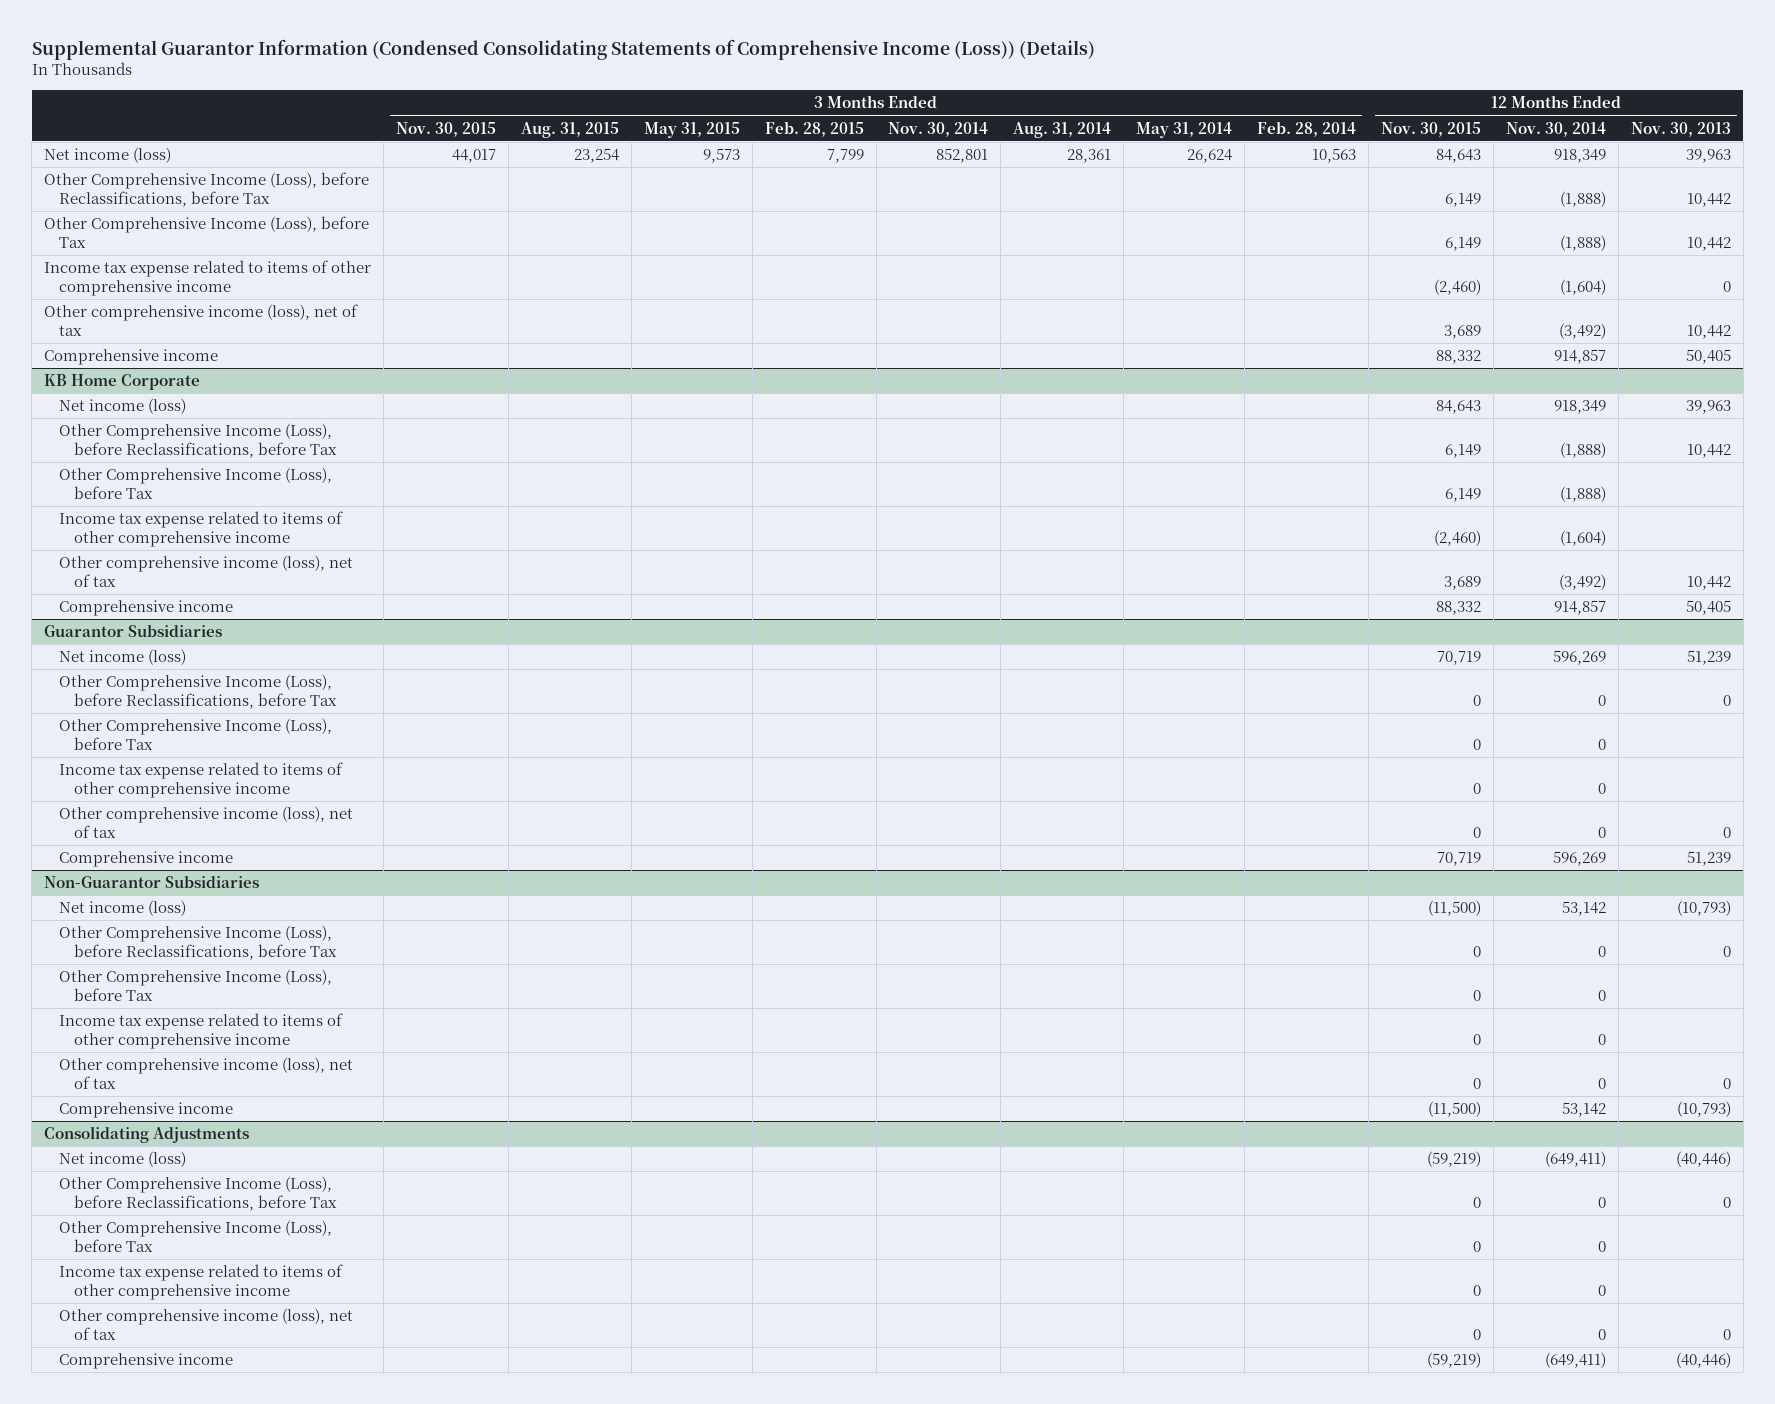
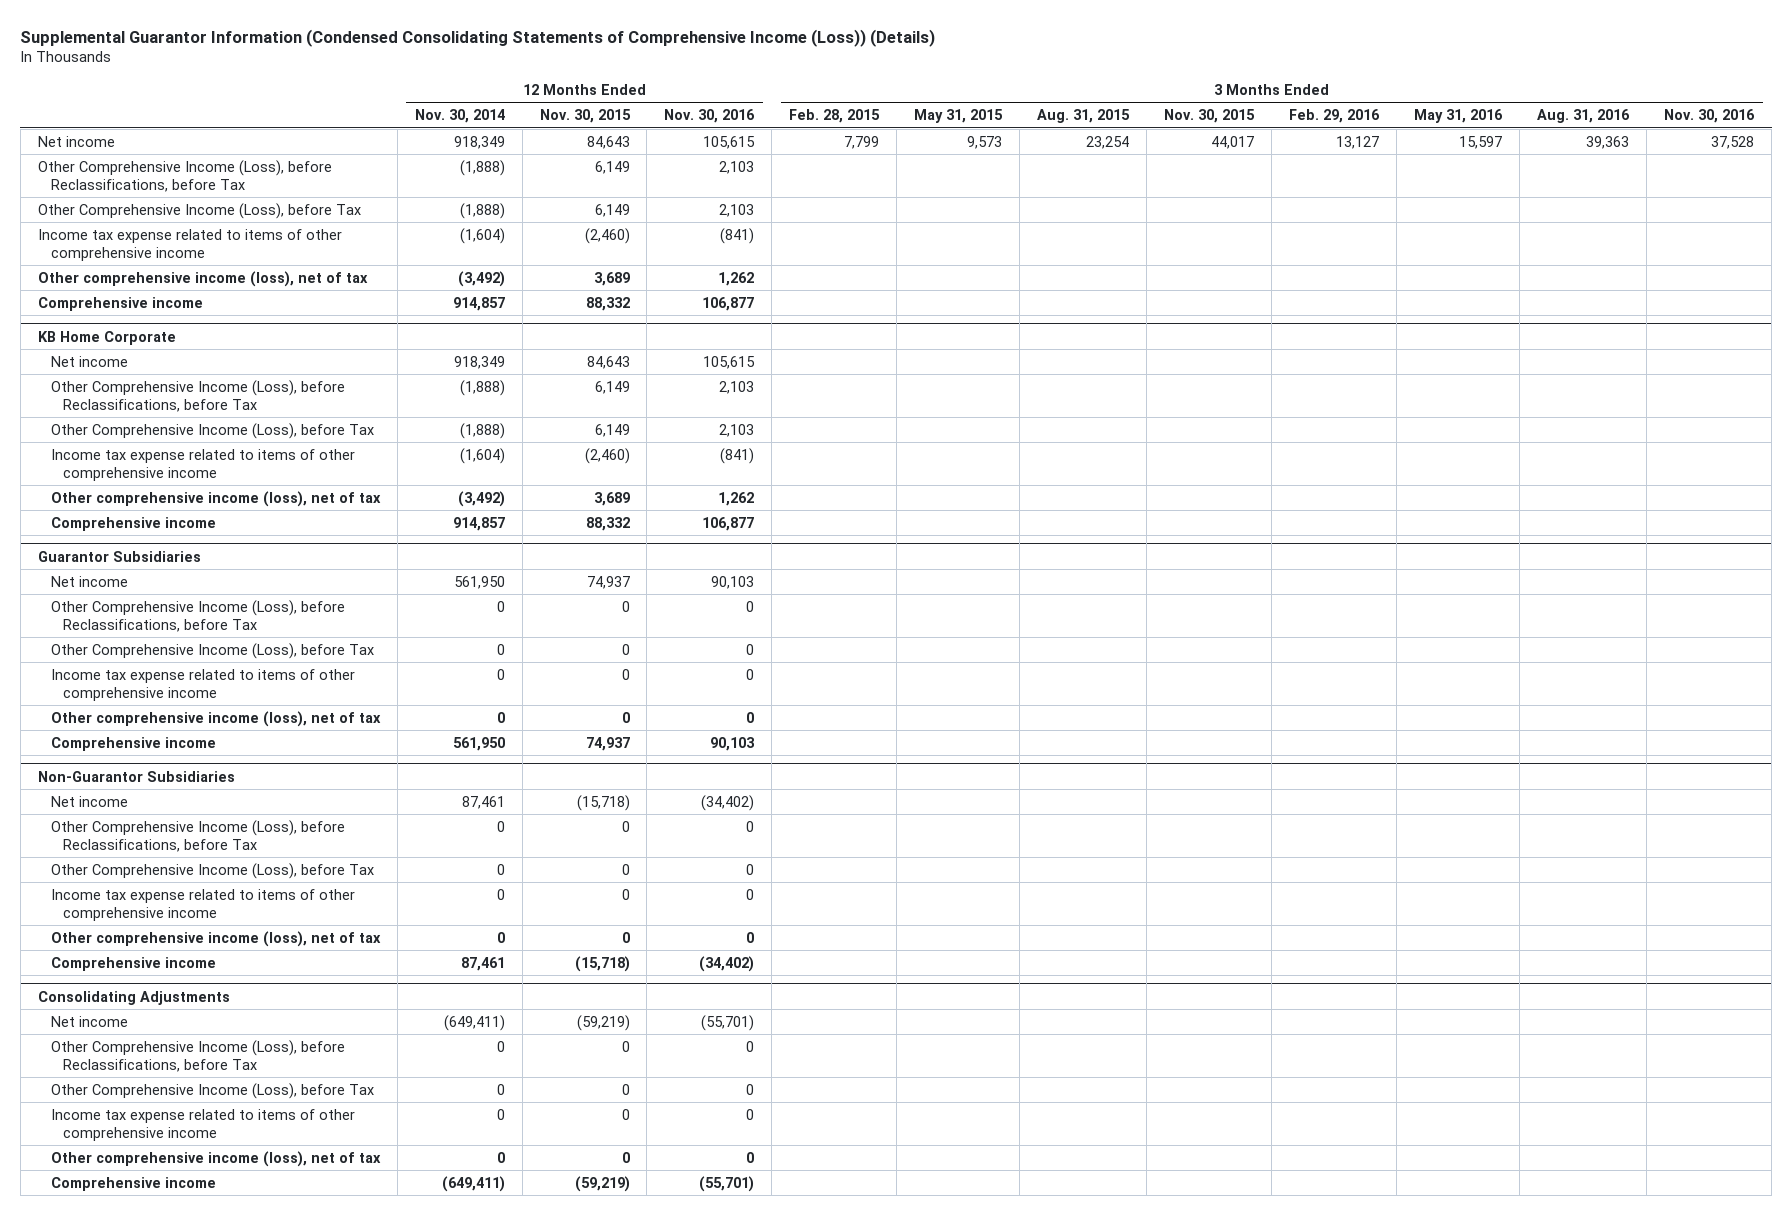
- | 3 Months Ended Nov. 30, 2015 | 3 Months Ended Aug. 31, 2015 | 3 Months Ended May 31, 2015 | 3 Months Ended Feb. 28, 2015 | 3 Months Ended Nov. 30, 2014 | 3 Months Ended Aug. 31, 2014 | 3 Months Ended May 31, 2014 | 3 Months Ended Feb. 28, 2014 | 12 Months Ended Nov. 30, 2015 | 12 Months Ended Nov. 30, 2014 | 12 Months Ended Nov. 30, 2013
+ | 12 Months Ended Nov. 30, 2014 | 12 Months Ended Nov. 30, 2015 | 12 Months Ended Nov. 30, 2016 | 3 Months Ended Feb. 28, 2015 | 3 Months Ended May 31, 2015 | 3 Months Ended Aug. 31, 2015 | 3 Months Ended Nov. 30, 2015 | 3 Months Ended Feb. 29, 2016 | 3 Months Ended May 31, 2016 | 3 Months Ended Aug. 31, 2016 | 3 Months Ended Nov. 30, 2016
- Net income (loss) | 44,017 | 23,254 | 9,573 | 7,799 | 852,801 | 28,361 | 26,624 | 10,563 | 84,643 | 918,349 | 39,963
+ Net income | 918,349 | 84,643 | 105,615 | 7,799 | 9,573 | 23,254 | 44,017 | 13,127 | 15,597 | 39,363 | 37,528
@ KB Home Corporate
- Net income (loss) | | | | | | | | | 84,643 | 918,349 | 39,963
+ Net income | 918,349 | 84,643 | 105,615 | | | | | | | |
@ Guarantor Subsidiaries
- Net income (loss) | | | | | | | | | 70,719 | 596,269 | 51,239
+ Net income | 561,950 | 74,937 | 90,103 | | | | | | | |
- Comprehensive income | | | | | | | | | 70,719 | 596,269 | 51,239
+ Comprehensive income | 561,950 | 74,937 | 90,103 | | | | | | | |
@ Non-Guarantor Subsidiaries
- Net income (loss) | | | | | | | | | (11,500) | 53,142 | (10,793)
+ Net income | 87,461 | (15,718) | (34,402) | | | | | | | |
- Comprehensive income | | | | | | | | | (11,500) | 53,142 | (10,793)
+ Comprehensive income | 87,461 | (15,718) | (34,402) | | | | | | | |
@ Consolidating Adjustments
- Net income (loss) | | | | | | | | | (59,219) | (649,411) | (40,446)
+ Net income | (649,411) | (59,219) | (55,701) | | | | | | | |

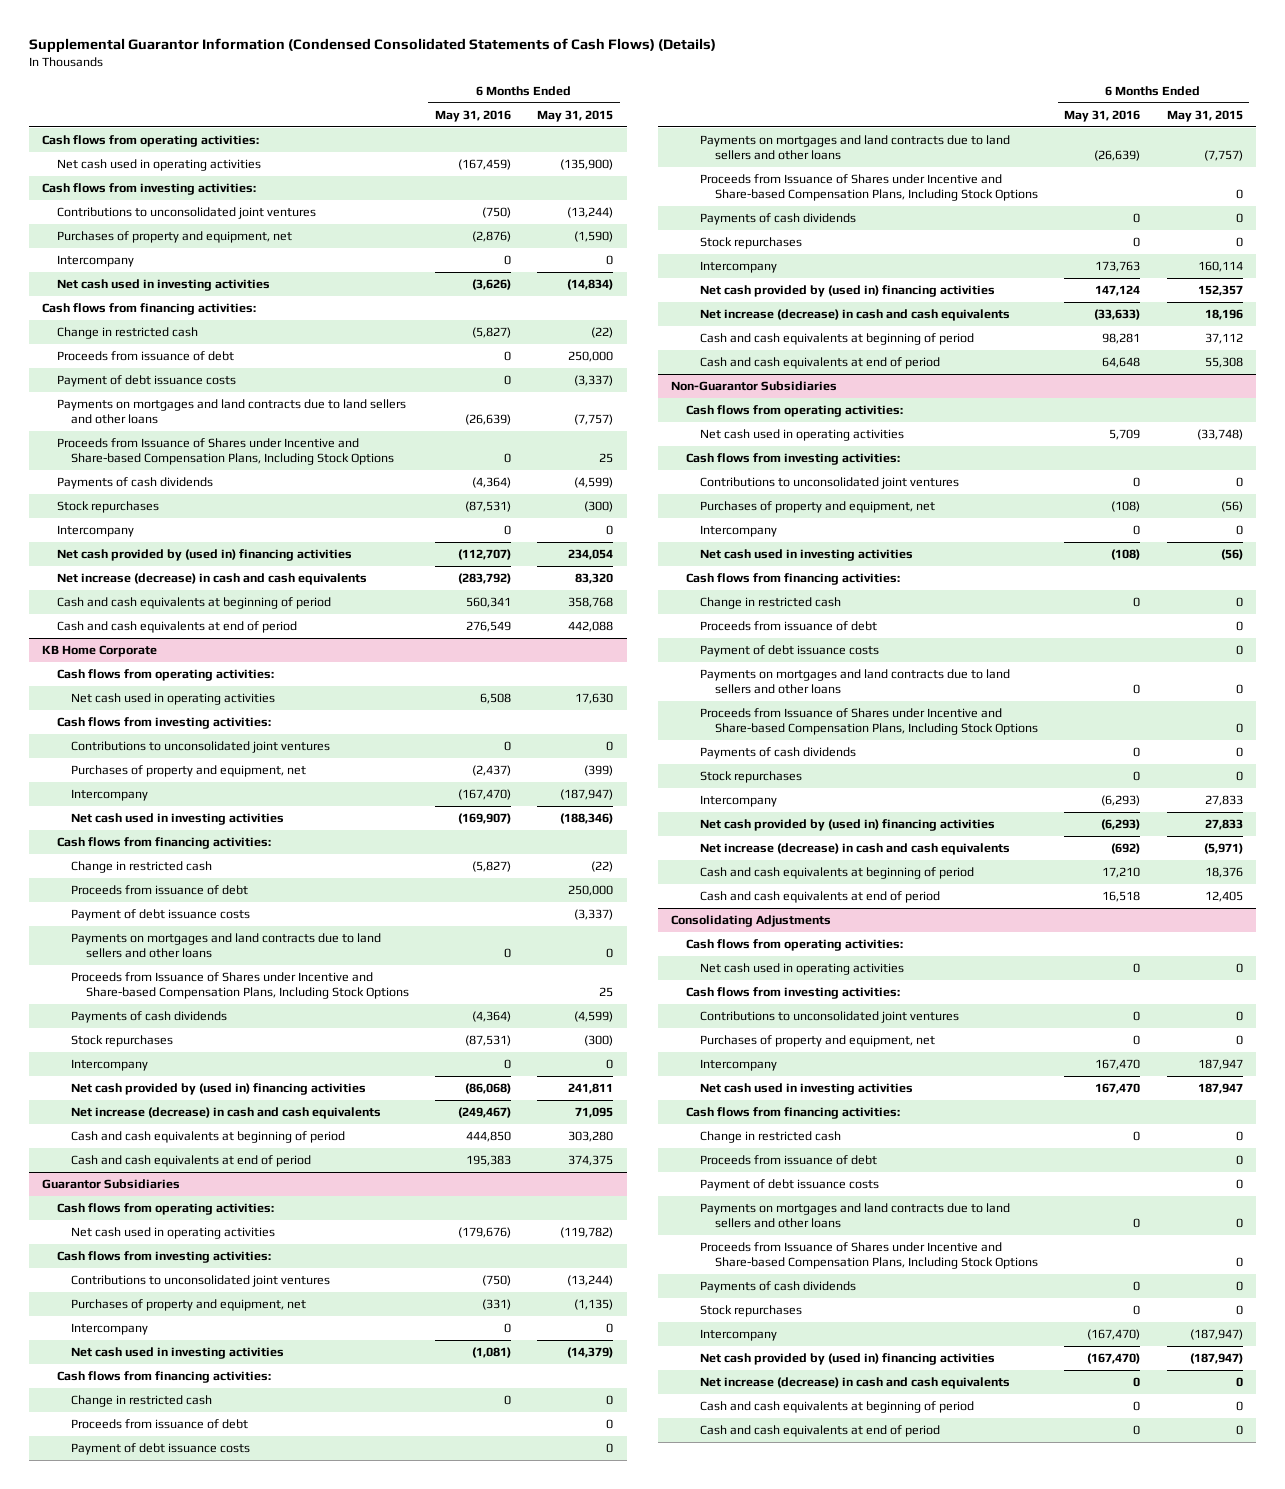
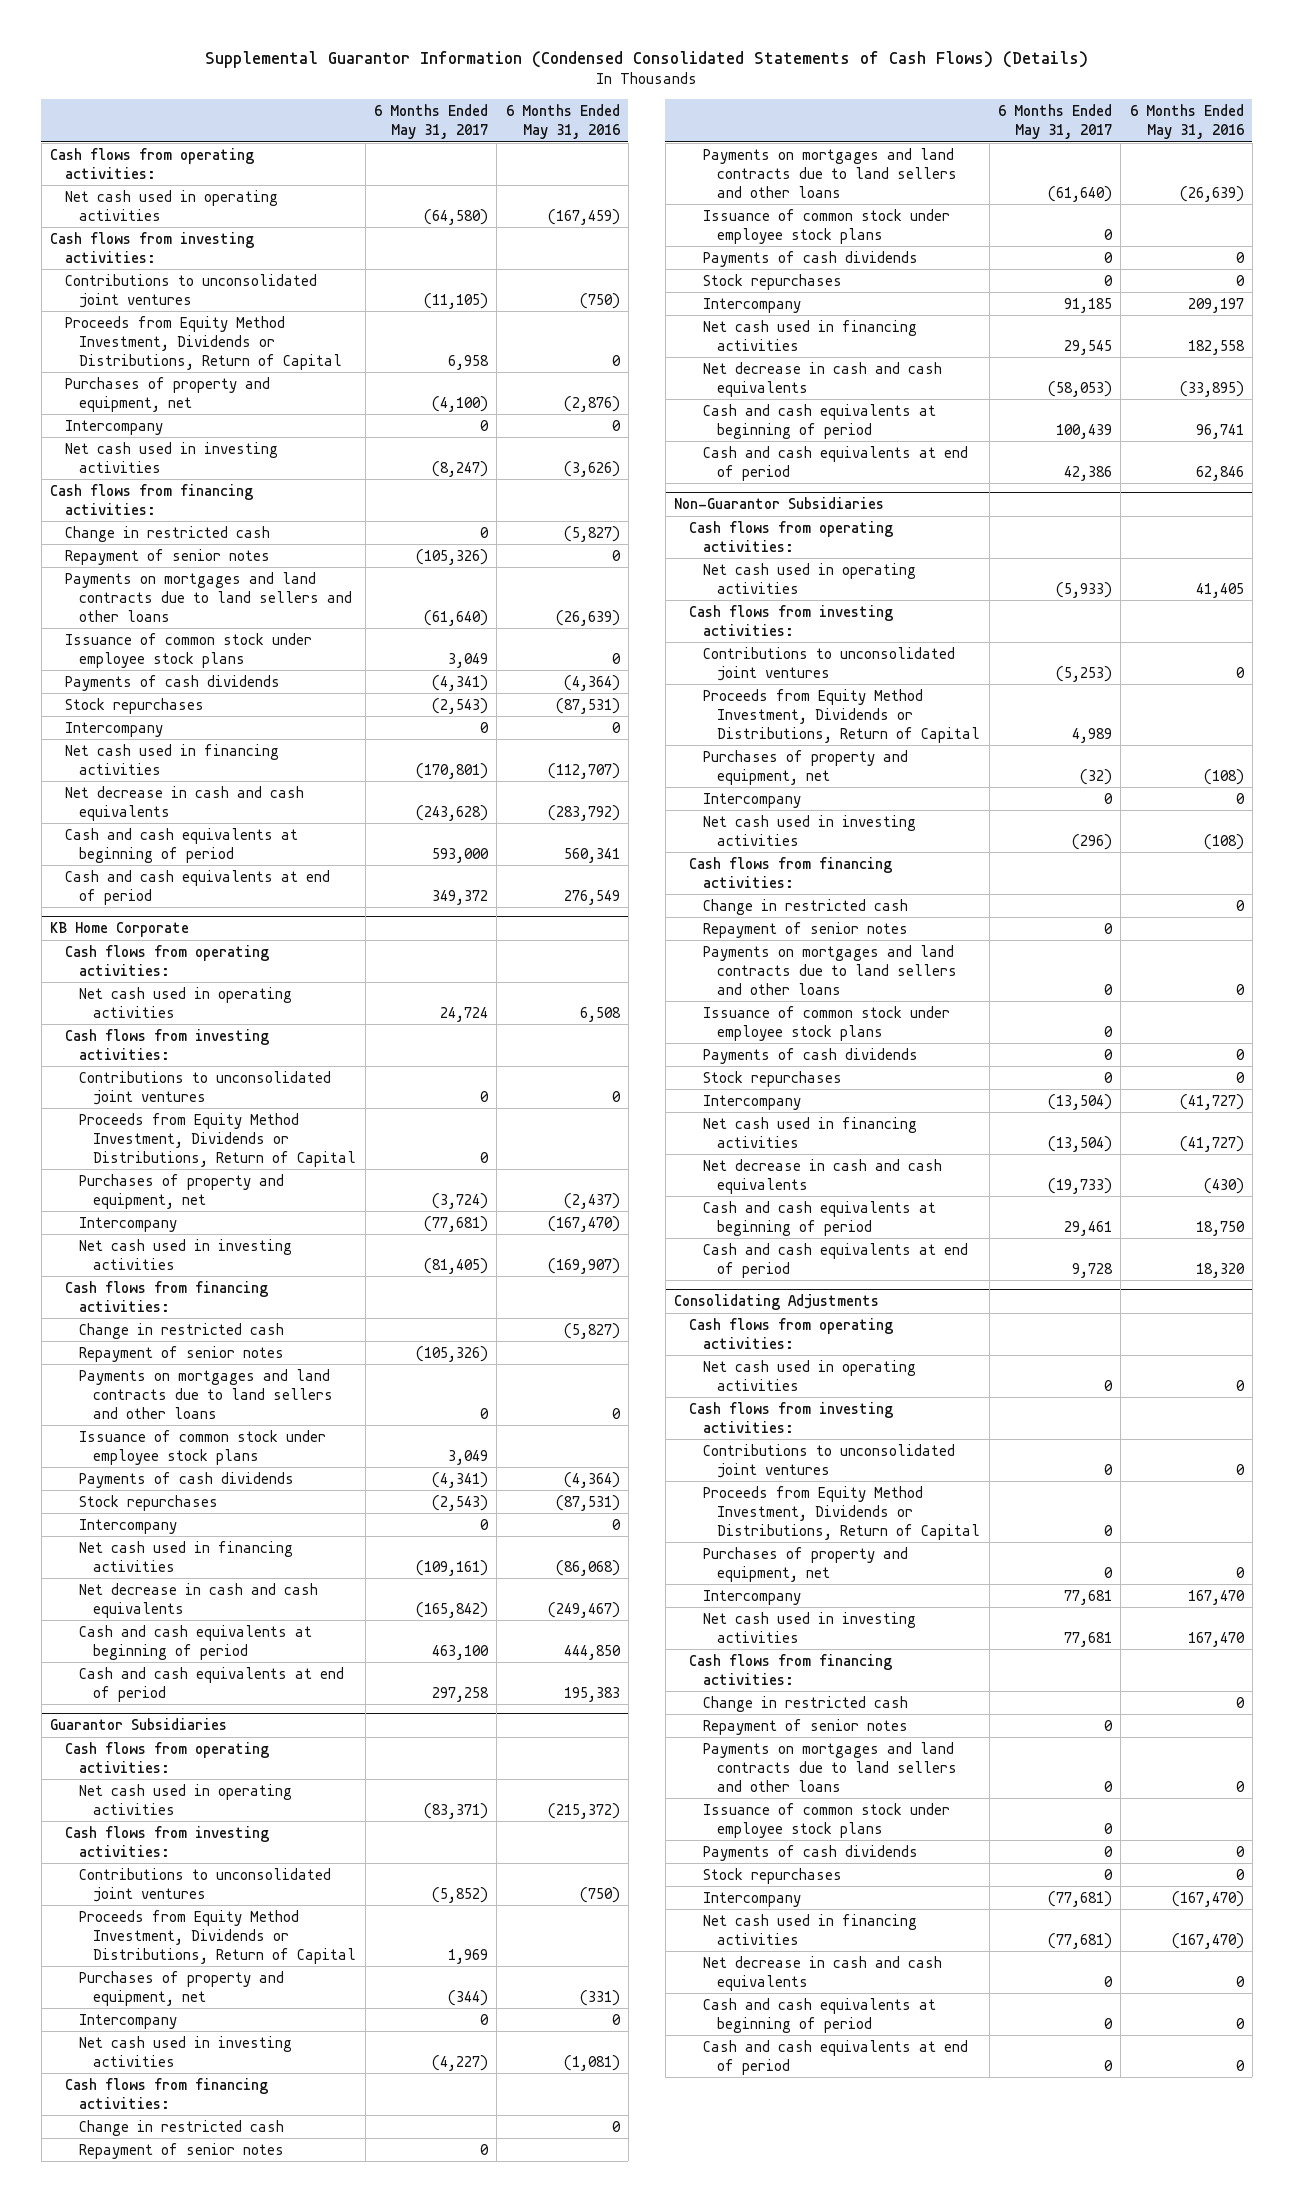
- | 6 Months Ended May 31, 2016 | 6 Months Ended May 31, 2015
+ | 6 Months Ended May 31, 2017 | 6 Months Ended May 31, 2016
+ Proceeds from Equity Method Investment, Dividends or Distributions, Return of Capital | 6,958 | 0
- Proceeds from issuance of debt | 0 | 250,000
- Payment of debt issuance costs | 0 | (3,337)
+ Repayment of senior notes | (105,326) | 0
- Proceeds from Issuance of Shares under Incentive and Share-based Compensation Plans, Including Stock Options | 0 | 25
+ Issuance of common stock under employee stock plans | 3,049 | 0
- Net cash provided by (used in) financing activities | (112,707) | 234,054
- Net increase (decrease) in cash and cash equivalents | (283,792) | 83,320
+ Net cash used in financing activities | (170,801) | (112,707)
+ Net decrease in cash and cash equivalents | (243,628) | (283,792)
@ KB Home Corporate
+ Proceeds from Equity Method Investment, Dividends or Distributions, Return of Capital | 0 |
- Proceeds from issuance of debt | | 250,000
- Payment of debt issuance costs | | (3,337)
+ Repayment of senior notes | (105,326) |
- Proceeds from Issuance of Shares under Incentive and Share-based Compensation Plans, Including Stock Options | | 25
+ Issuance of common stock under employee stock plans | 3,049 |
- Net cash provided by (used in) financing activities | (86,068) | 241,811
- Net increase (decrease) in cash and cash equivalents | (249,467) | 71,095
+ Net cash used in financing activities | (109,161) | (86,068)
+ Net decrease in cash and cash equivalents | (165,842) | (249,467)
@ Guarantor Subsidiaries
- Net cash used in operating activities | (179,676) | (119,782)
+ Net cash used in operating activities | (83,371) | (215,372)
+ Proceeds from Equity Method Investment, Dividends or Distributions, Return of Capital | 1,969 |
- Proceeds from issuance of debt | | 0
- Payment of debt issuance costs | | 0
+ Repayment of senior notes | 0 |
- Proceeds from Issuance of Shares under Incentive and Share-based Compensation Plans, Including Stock Options | | 0
+ Issuance of common stock under employee stock plans | 0 |
- Intercompany | 173,763 | 160,114
- Net cash provided by (used in) financing activities | 147,124 | 152,357
- Net increase (decrease) in cash and cash equivalents | (33,633) | 18,196
- Cash and cash equivalents at beginning of period | 98,281 | 37,112
- Cash and cash equivalents at end of period | 64,648 | 55,308
+ Intercompany | 91,185 | 209,197
+ Net cash used in financing activities | 29,545 | 182,558
+ Net decrease in cash and cash equivalents | (58,053) | (33,895)
+ Cash and cash equivalents at beginning of period | 100,439 | 96,741
+ Cash and cash equivalents at end of period | 42,386 | 62,846
@ Non-Guarantor Subsidiaries
- Net cash used in operating activities | 5,709 | (33,748)
+ Net cash used in operating activities | (5,933) | 41,405
+ Proceeds from Equity Method Investment, Dividends or Distributions, Return of Capital | 4,989 |
- Proceeds from issuance of debt | | 0
- Payment of debt issuance costs | | 0
+ Repayment of senior notes | 0 |
- Proceeds from Issuance of Shares under Incentive and Share-based Compensation Plans, Including Stock Options | | 0
+ Issuance of common stock under employee stock plans | 0 |
- Intercompany | (6,293) | 27,833
- Net cash provided by (used in) financing activities | (6,293) | 27,833
- Net increase (decrease) in cash and cash equivalents | (692) | (5,971)
- Cash and cash equivalents at beginning of period | 17,210 | 18,376
- Cash and cash equivalents at end of period | 16,518 | 12,405
+ Intercompany | (13,504) | (41,727)
+ Net cash used in financing activities | (13,504) | (41,727)
+ Net decrease in cash and cash equivalents | (19,733) | (430)
+ Cash and cash equivalents at beginning of period | 29,461 | 18,750
+ Cash and cash equivalents at end of period | 9,728 | 18,320
@ Consolidating Adjustments
+ Proceeds from Equity Method Investment, Dividends or Distributions, Return of Capital | 0 |
- Proceeds from issuance of debt | | 0
- Payment of debt issuance costs | | 0
+ Repayment of senior notes | 0 |
- Proceeds from Issuance of Shares under Incentive and Share-based Compensation Plans, Including Stock Options | | 0
+ Issuance of common stock under employee stock plans | 0 |
- Net cash provided by (used in) financing activities | (167,470) | (187,947)
- Net increase (decrease) in cash and cash equivalents | 0 | 0
+ Net cash used in financing activities | (77,681) | (167,470)
+ Net decrease in cash and cash equivalents | 0 | 0

